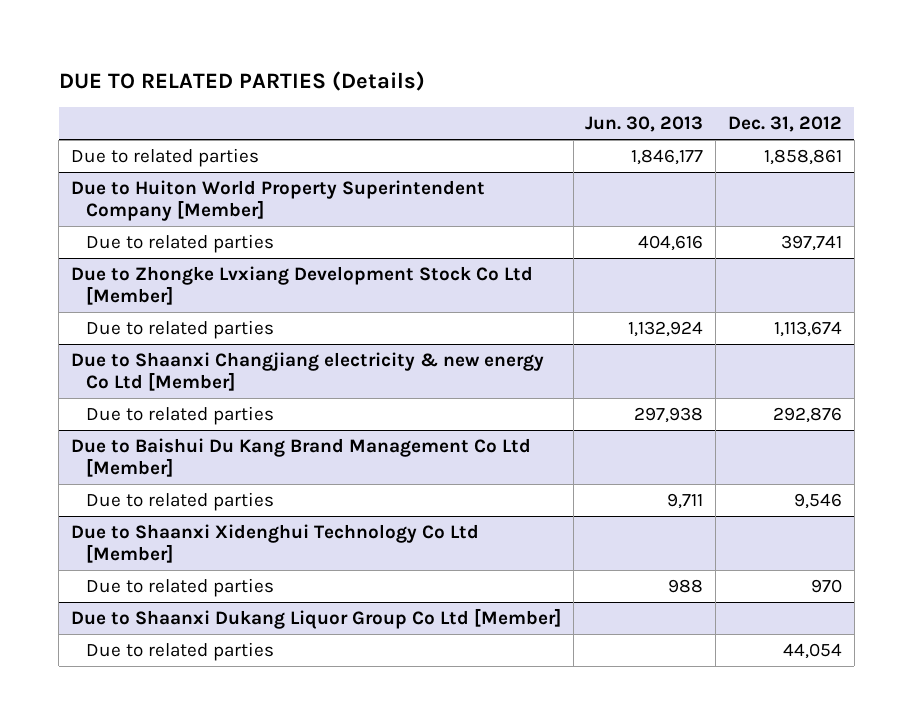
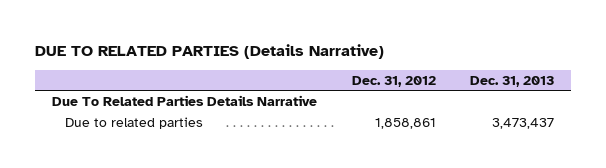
- DUE TO RELATED PARTIES (Details)
+ DUE TO RELATED PARTIES (Details Narrative)
- | Jun. 30, 2013 | Dec. 31, 2012
+ | Dec. 31, 2012 | Dec. 31, 2013
+ Due To Related Parties Details Narrative
- Due to Huiton World Property Superintendent Company [Member]
- Due to related parties | 404,616 | 397,741
- Due to Zhongke Lvxiang Development Stock Co Ltd [Member]
- Due to related parties | 1,132,924 | 1,113,674
- Due to Shaanxi Changjiang electricity & new energy Co Ltd [Member]
- Due to related parties | 297,938 | 292,876
- Due to Baishui Du Kang Brand Management Co Ltd [Member]
- Due to related parties | 9,711 | 9,546
- Due to Shaanxi Xidenghui Technology Co Ltd [Member]
- Due to related parties | 988 | 970
- Due to Shaanxi Dukang Liquor Group Co Ltd [Member]
- Due to related parties | | 44,054

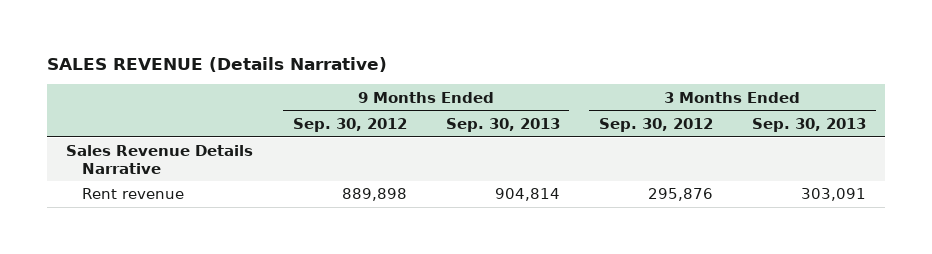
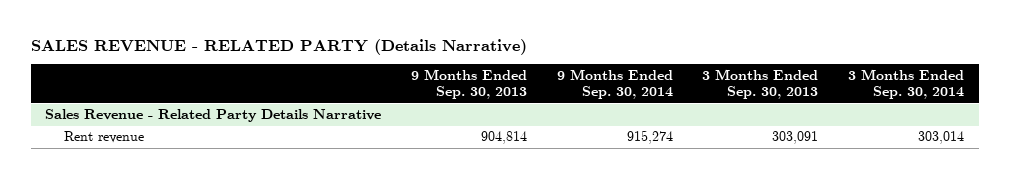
- SALES REVENUE (Details Narrative)
+ SALES REVENUE - RELATED PARTY (Details Narrative)
- | 9 Months Ended Sep. 30, 2012 | 9 Months Ended Sep. 30, 2013 | 3 Months Ended Sep. 30, 2012 | 3 Months Ended Sep. 30, 2013
+ | 9 Months Ended Sep. 30, 2013 | 9 Months Ended Sep. 30, 2014 | 3 Months Ended Sep. 30, 2013 | 3 Months Ended Sep. 30, 2014
- Sales Revenue Details Narrative
+ Sales Revenue - Related Party Details Narrative

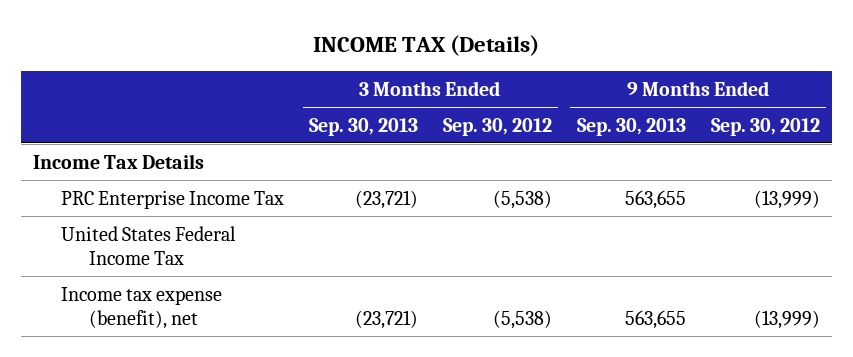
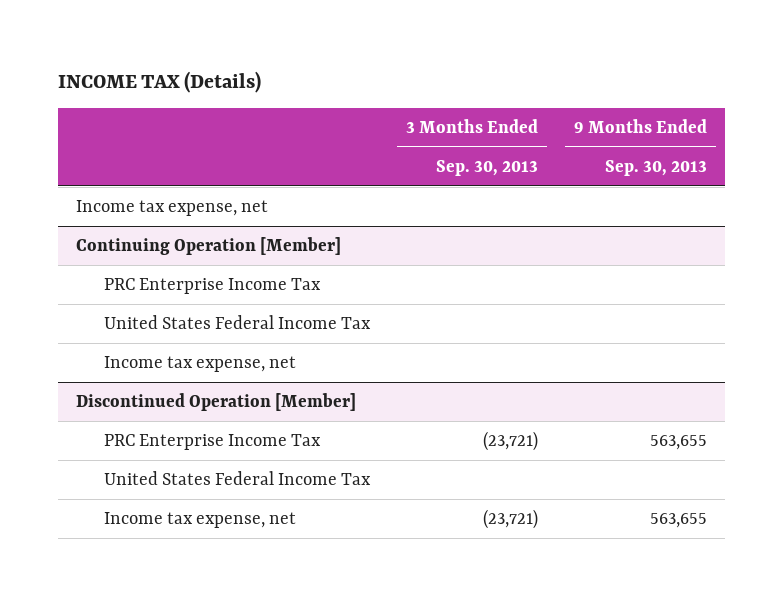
- | 3 Months Ended Sep. 30, 2013 | 3 Months Ended Sep. 30, 2012 | 9 Months Ended Sep. 30, 2013 | 9 Months Ended Sep. 30, 2012
+ | 3 Months Ended Sep. 30, 2013 | 9 Months Ended Sep. 30, 2013
- Income Tax Details
+ Income tax expense, net
+ Continuing Operation [Member]
+ PRC Enterprise Income Tax
+ United States Federal Income Tax
+ Income tax expense, net
+ Discontinued Operation [Member]
- Income tax expense (benefit), net | (23,721) | (5,538) | 563,655 | (13,999)
+ Income tax expense, net | (23,721) | 563,655

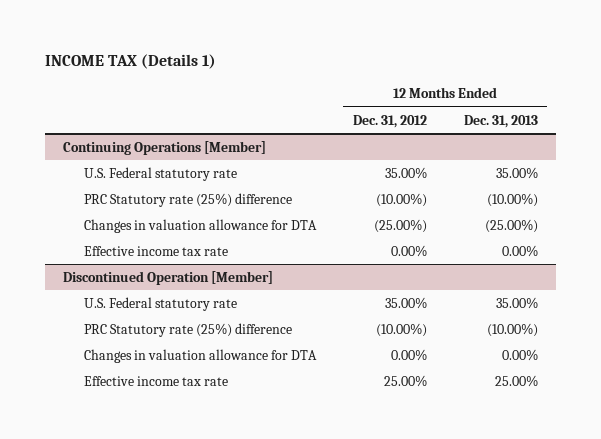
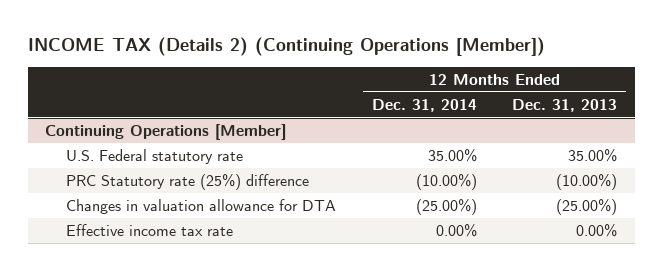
- INCOME TAX (Details 1)
+ INCOME TAX (Details 2) (Continuing Operations [Member])
- | 12 Months Ended Dec. 31, 2012 | 12 Months Ended Dec. 31, 2013
+ | 12 Months Ended Dec. 31, 2014 | 12 Months Ended Dec. 31, 2013
- Discontinued Operation [Member]
- U.S. Federal statutory rate | 35.00% | 35.00%
- PRC Statutory rate (25%) difference | (10.00%) | (10.00%)
- Changes in valuation allowance for DTA | 0.00% | 0.00%
- Effective income tax rate | 25.00% | 25.00%

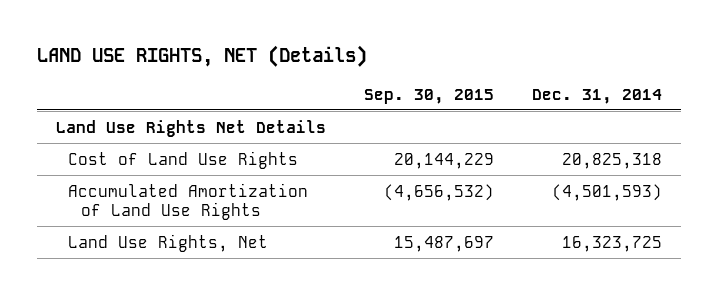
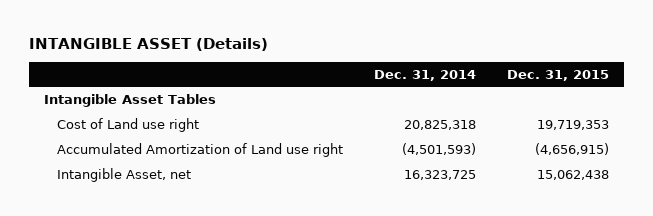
- LAND USE RIGHTS, NET (Details)
+ INTANGIBLE ASSET (Details)
- | Sep. 30, 2015 | Dec. 31, 2014
+ | Dec. 31, 2014 | Dec. 31, 2015
- Land Use Rights Net Details
- Cost of Land Use Rights | 20,144,229 | 20,825,318
- Accumulated Amortization of Land Use Rights | (4,656,532) | (4,501,593)
- Land Use Rights, Net | 15,487,697 | 16,323,725
+ Intangible Asset Tables
+ Cost of Land use right | 20,825,318 | 19,719,353
+ Accumulated Amortization of Land use right | (4,501,593) | (4,656,915)
+ Intangible Asset, net | 16,323,725 | 15,062,438

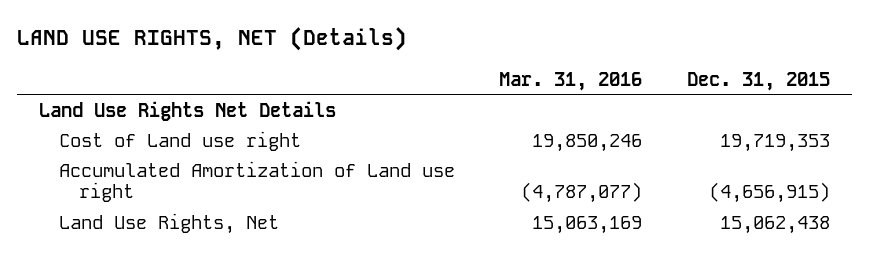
- INTANGIBLE ASSET (Details)
+ LAND USE RIGHTS, NET (Details)
- | Dec. 31, 2014 | Dec. 31, 2015
+ | Mar. 31, 2016 | Dec. 31, 2015
- Intangible Asset Tables
+ Land Use Rights Net Details
- Intangible Asset, net | 16,323,725 | 15,062,438
+ Land Use Rights, Net | 15,063,169 | 15,062,438

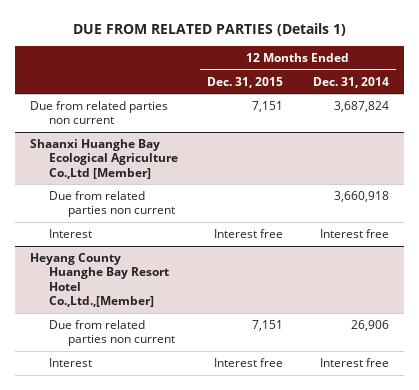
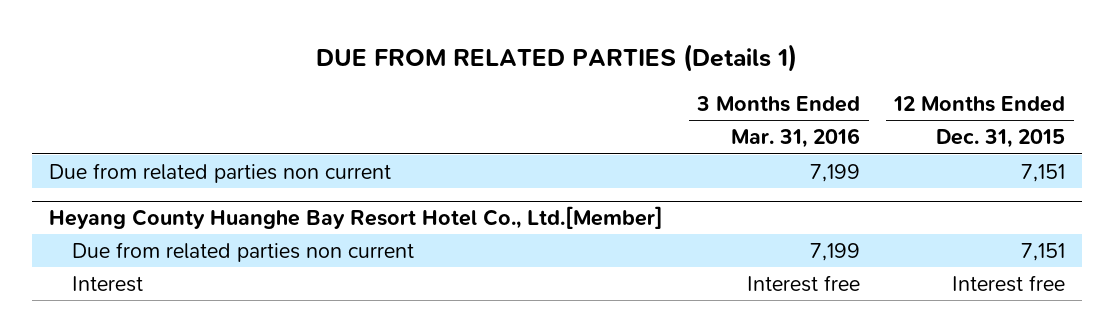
- | 12 Months Ended Dec. 31, 2015 | 12 Months Ended Dec. 31, 2014
+ | 3 Months Ended Mar. 31, 2016 | 12 Months Ended Dec. 31, 2015
- Shaanxi Huanghe Bay Ecological Agriculture Co.,Ltd [Member]
- Due from related parties non current | | 3,660,918
- Interest | Interest free | Interest free
- Heyang County Huanghe Bay Resort Hotel Co.,Ltd.,[Member]
+ Heyang County Huanghe Bay Resort Hotel Co., Ltd.[Member]

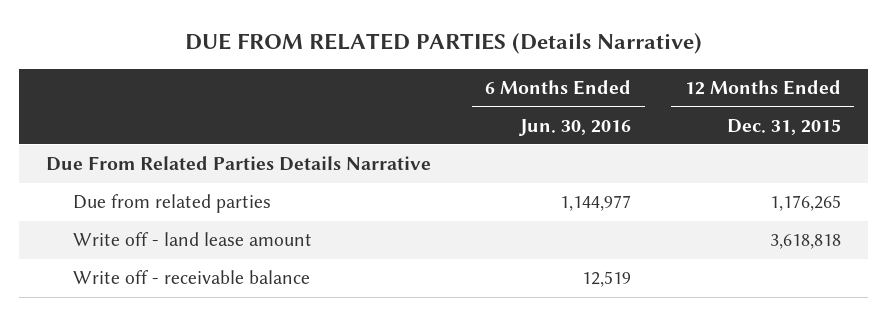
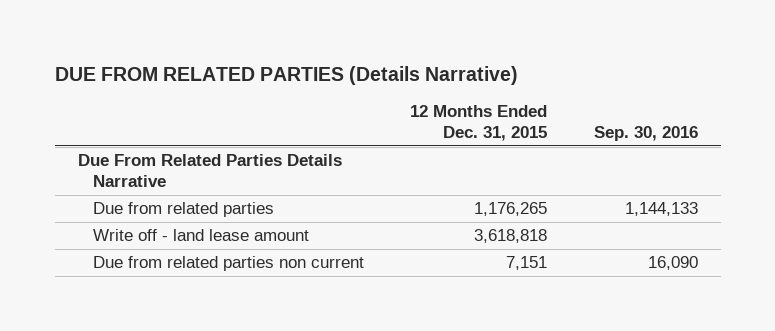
- | 6 Months Ended Jun. 30, 2016 | 12 Months Ended Dec. 31, 2015
+ | 12 Months Ended Dec. 31, 2015 | Sep. 30, 2016
- Write off - receivable balance | 12,519 |
+ Due from related parties non current | 7,151 | 16,090

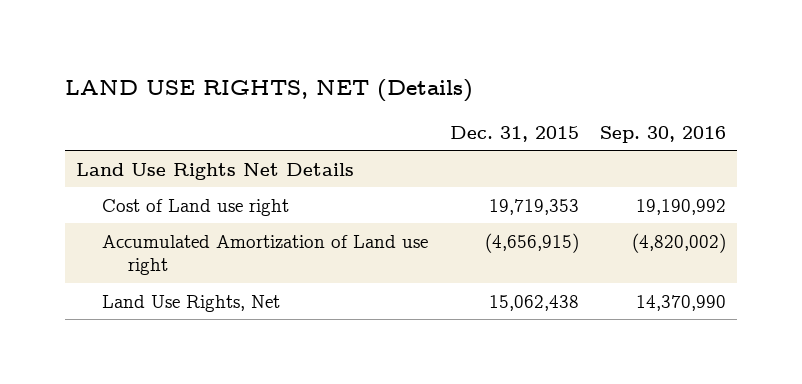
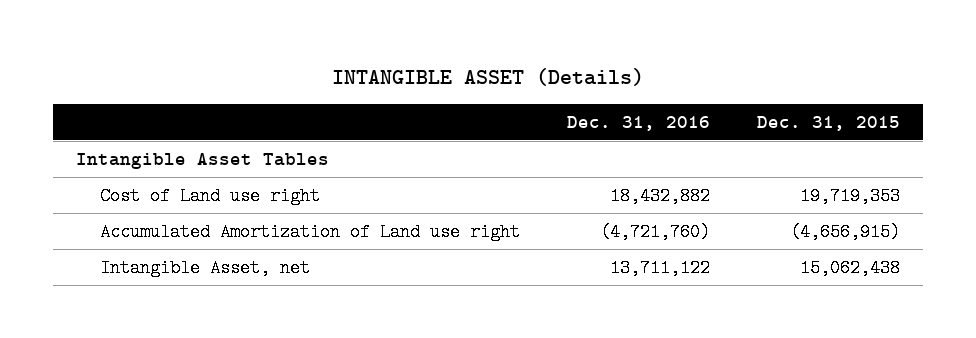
- LAND USE RIGHTS, NET (Details)
+ INTANGIBLE ASSET (Details)
- | Dec. 31, 2015 | Sep. 30, 2016
+ | Dec. 31, 2016 | Dec. 31, 2015
- Land Use Rights Net Details
+ Intangible Asset Tables
- Land Use Rights, Net | 15,062,438 | 14,370,990
+ Intangible Asset, net | 13,711,122 | 15,062,438

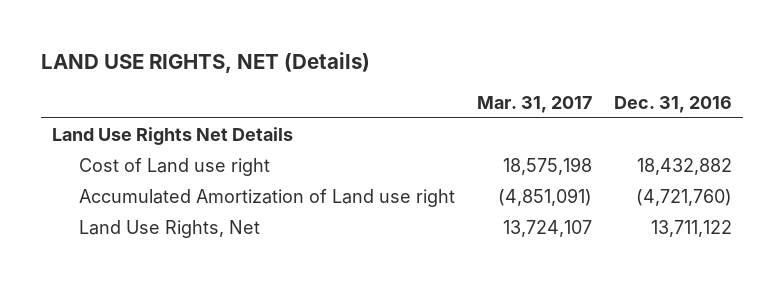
- INTANGIBLE ASSET (Details)
+ LAND USE RIGHTS, NET (Details)
- | Dec. 31, 2016 | Dec. 31, 2015
+ | Mar. 31, 2017 | Dec. 31, 2016
- Intangible Asset Tables
+ Land Use Rights Net Details
- Intangible Asset, net | 13,711,122 | 15,062,438
+ Land Use Rights, Net | 13,724,107 | 13,711,122

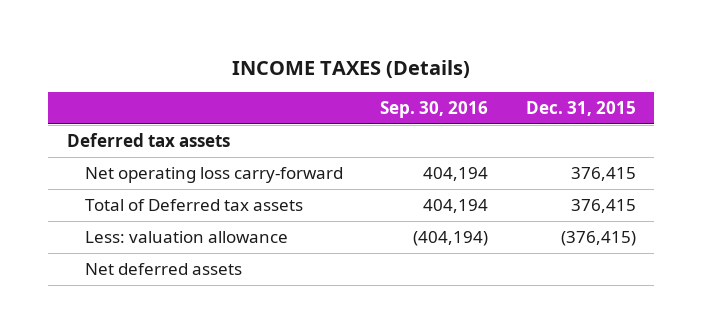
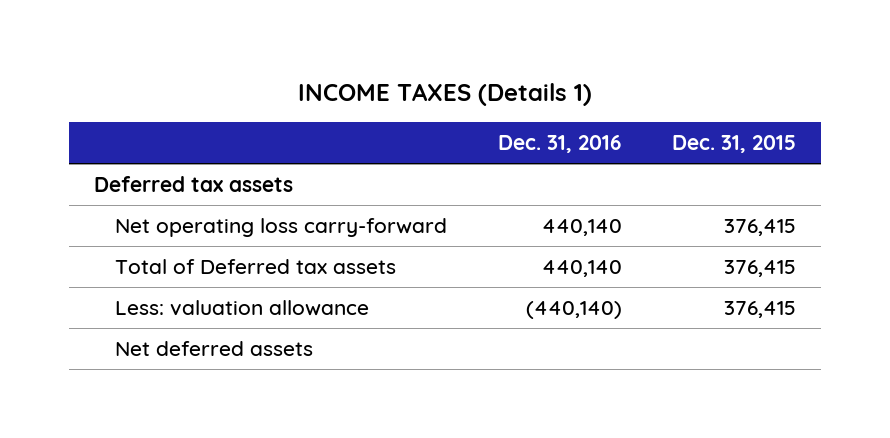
- INCOME TAXES (Details)
+ INCOME TAXES (Details 1)
- | Sep. 30, 2016 | Dec. 31, 2015
+ | Dec. 31, 2016 | Dec. 31, 2015
- Less: valuation allowance | (404,194) | (376,415)
+ Less: valuation allowance | (440,140) | 376,415

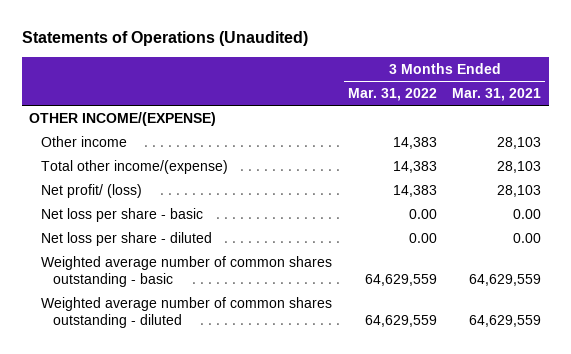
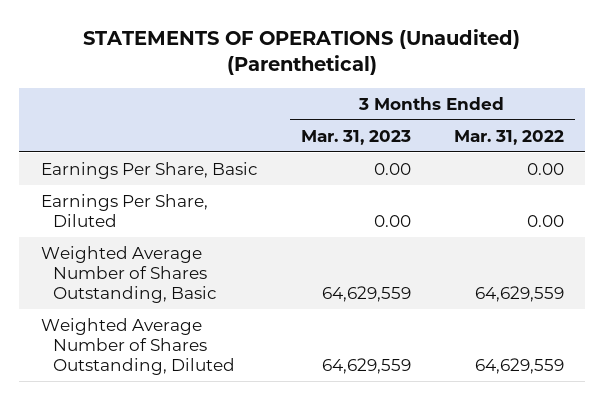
- Statements of Operations (Unaudited)
+ STATEMENTS OF OPERATIONS (Unaudited) (Parenthetical)
- | 3 Months Ended Mar. 31, 2022 | 3 Months Ended Mar. 31, 2021
+ | 3 Months Ended Mar. 31, 2023 | 3 Months Ended Mar. 31, 2022
- OTHER INCOME/(EXPENSE)
- Other income | 14,383 | 28,103
- Total other income/(expense) | 14,383 | 28,103
- Net profit/ (loss) | 14,383 | 28,103
- Net loss per share - basic | 0.00 | 0.00
- Net loss per share - diluted | 0.00 | 0.00
- Weighted average number of common shares outstanding - basic | 64,629,559 | 64,629,559
- Weighted average number of common shares outstanding - diluted | 64,629,559 | 64,629,559
+ Earnings Per Share, Basic | 0.00 | 0.00
+ Earnings Per Share, Diluted | 0.00 | 0.00
+ Weighted Average Number of Shares Outstanding, Basic | 64,629,559 | 64,629,559
+ Weighted Average Number of Shares Outstanding, Diluted | 64,629,559 | 64,629,559

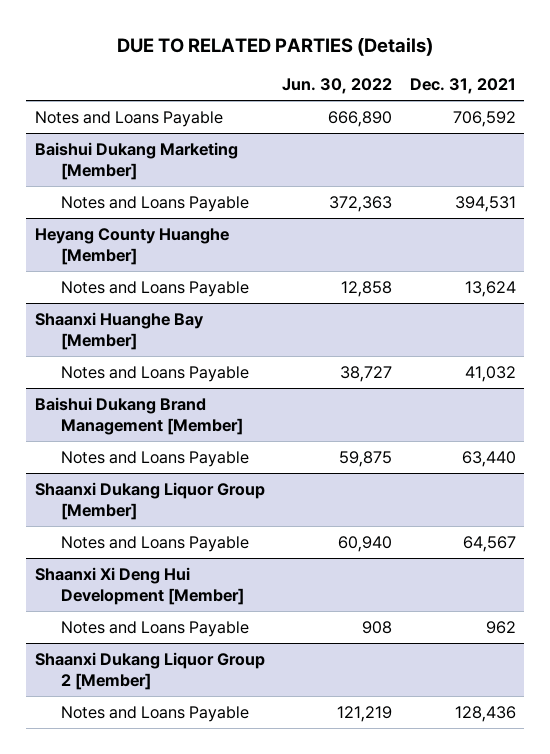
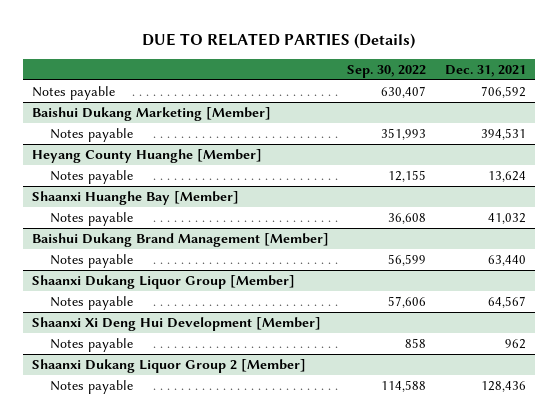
- | Jun. 30, 2022 | Dec. 31, 2021
+ | Sep. 30, 2022 | Dec. 31, 2021
- Notes and Loans Payable | 666,890 | 706,592
+ Notes payable | 630,407 | 706,592
@ Baishui Dukang Marketing [Member]
- Notes and Loans Payable | 372,363 | 394,531
+ Notes payable | 351,993 | 394,531
@ Heyang County Huanghe [Member]
- Notes and Loans Payable | 12,858 | 13,624
+ Notes payable | 12,155 | 13,624
@ Shaanxi Huanghe Bay [Member]
- Notes and Loans Payable | 38,727 | 41,032
+ Notes payable | 36,608 | 41,032
@ Baishui Dukang Brand Management [Member]
- Notes and Loans Payable | 59,875 | 63,440
+ Notes payable | 56,599 | 63,440
@ Shaanxi Dukang Liquor Group [Member]
- Notes and Loans Payable | 60,940 | 64,567
+ Notes payable | 57,606 | 64,567
@ Shaanxi Xi Deng Hui Development [Member]
- Notes and Loans Payable | 908 | 962
+ Notes payable | 858 | 962
@ Shaanxi Dukang Liquor Group 2 [Member]
- Notes and Loans Payable | 121,219 | 128,436
+ Notes payable | 114,588 | 128,436

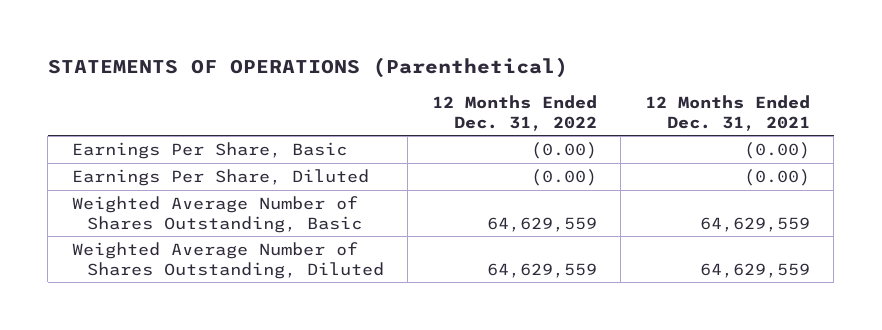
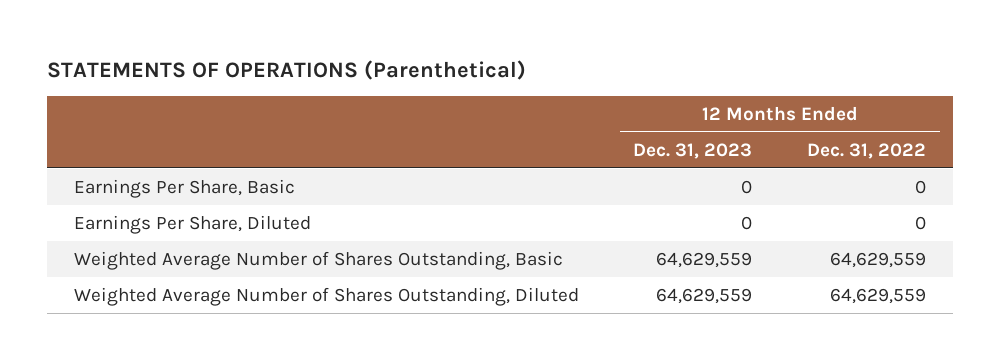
- | 12 Months Ended Dec. 31, 2022 | 12 Months Ended Dec. 31, 2021
+ | 12 Months Ended Dec. 31, 2023 | 12 Months Ended Dec. 31, 2022
- Earnings Per Share, Basic | (0.00) | (0.00)
- Earnings Per Share, Diluted | (0.00) | (0.00)
+ Earnings Per Share, Basic | 0 | 0
+ Earnings Per Share, Diluted | 0 | 0

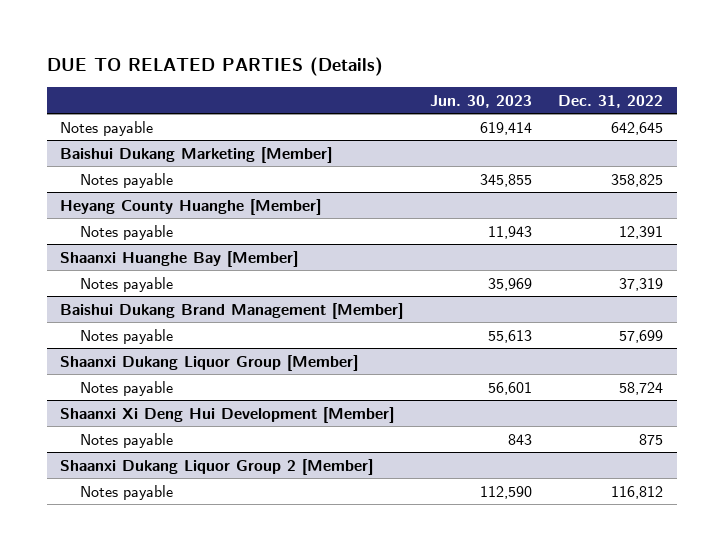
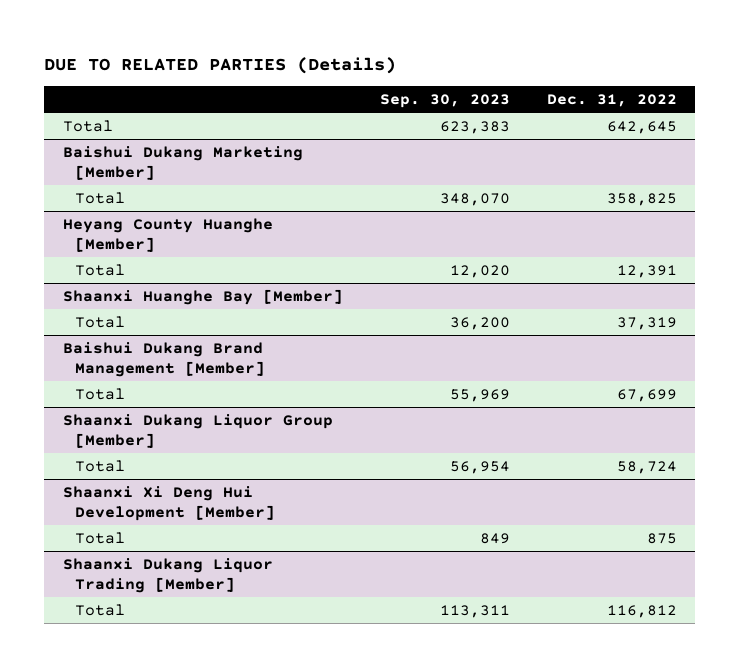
- | Jun. 30, 2023 | Dec. 31, 2022
+ | Sep. 30, 2023 | Dec. 31, 2022
- Notes payable | 619,414 | 642,645
+ Total | 623,383 | 642,645
@ Baishui Dukang Marketing [Member]
- Notes payable | 345,855 | 358,825
+ Total | 348,070 | 358,825
@ Heyang County Huanghe [Member]
- Notes payable | 11,943 | 12,391
+ Total | 12,020 | 12,391
@ Shaanxi Huanghe Bay [Member]
- Notes payable | 35,969 | 37,319
+ Total | 36,200 | 37,319
@ Baishui Dukang Brand Management [Member]
- Notes payable | 55,613 | 57,699
+ Total | 55,969 | 67,699
@ Shaanxi Dukang Liquor Group [Member]
- Notes payable | 56,601 | 58,724
+ Total | 56,954 | 58,724
@ Shaanxi Xi Deng Hui Development [Member]
- Notes payable | 843 | 875
- Shaanxi Dukang Liquor Group 2 [Member]
- Notes payable | 112,590 | 116,812
@ Shaanxi Xi Deng Hui Development [Member]
+ Total | 849 | 875
+ Shaanxi Dukang Liquor Trading [Member]
+ Total | 113,311 | 116,812

